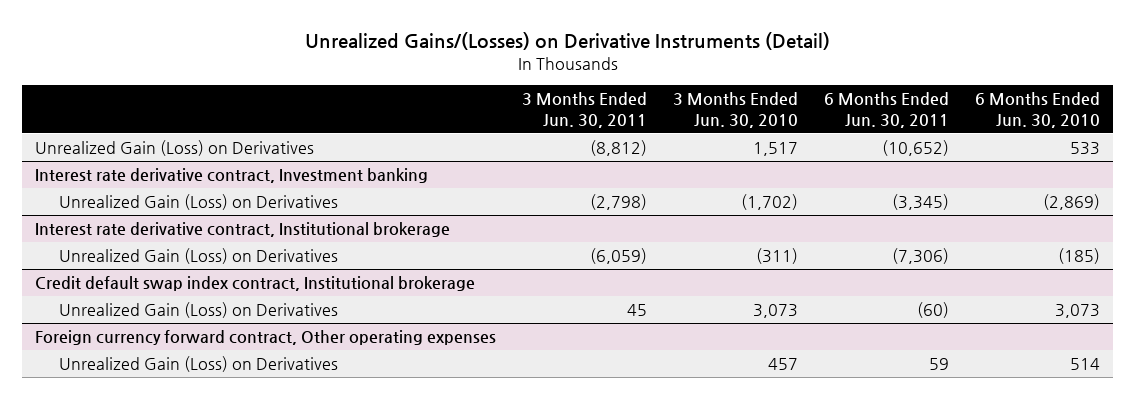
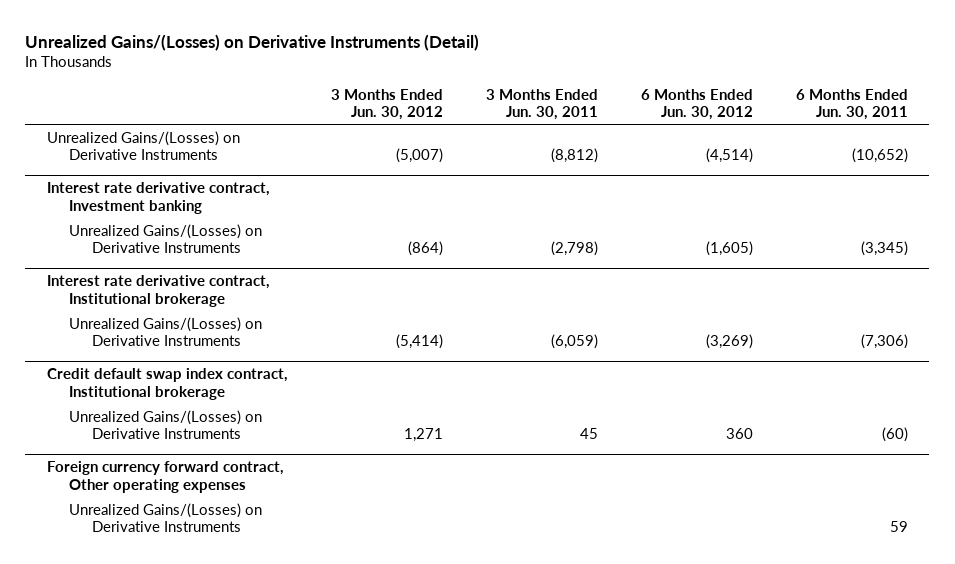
- | 3 Months Ended Jun. 30, 2011 | 3 Months Ended Jun. 30, 2010 | 6 Months Ended Jun. 30, 2011 | 6 Months Ended Jun. 30, 2010
+ | 3 Months Ended Jun. 30, 2012 | 3 Months Ended Jun. 30, 2011 | 6 Months Ended Jun. 30, 2012 | 6 Months Ended Jun. 30, 2011
- Unrealized Gain (Loss) on Derivatives | (8,812) | 1,517 | (10,652) | 533
+ Unrealized Gains/(Losses) on Derivative Instruments | (5,007) | (8,812) | (4,514) | (10,652)
@ Interest rate derivative contract, Investment banking
- Unrealized Gain (Loss) on Derivatives | (2,798) | (1,702) | (3,345) | (2,869)
+ Unrealized Gains/(Losses) on Derivative Instruments | (864) | (2,798) | (1,605) | (3,345)
@ Interest rate derivative contract, Institutional brokerage
- Unrealized Gain (Loss) on Derivatives | (6,059) | (311) | (7,306) | (185)
+ Unrealized Gains/(Losses) on Derivative Instruments | (5,414) | (6,059) | (3,269) | (7,306)
@ Credit default swap index contract, Institutional brokerage
- Unrealized Gain (Loss) on Derivatives | 45 | 3,073 | (60) | 3,073
+ Unrealized Gains/(Losses) on Derivative Instruments | 1,271 | 45 | 360 | (60)
@ Foreign currency forward contract, Other operating expenses
- Unrealized Gain (Loss) on Derivatives | | 457 | 59 | 514
+ Unrealized Gains/(Losses) on Derivative Instruments | | | | 59

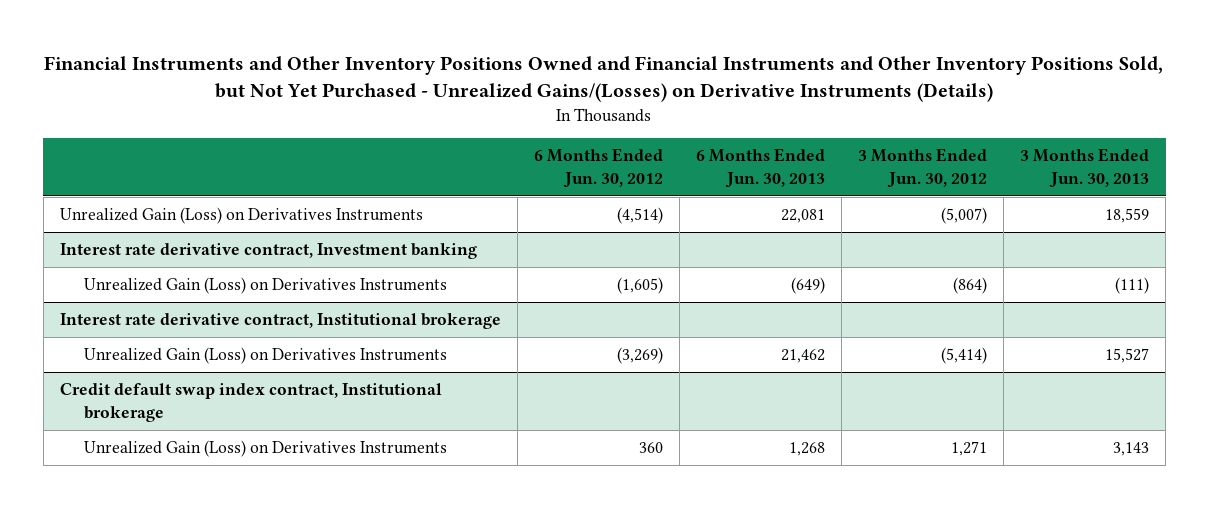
- Unrealized Gains/(Losses) on Derivative Instruments (Detail)
+ Financial Instruments and Other Inventory Positions Owned and Financial Instruments and Other Inventory Positions Sold, but Not Yet Purchased - Unrealized Gains/(Losses) on Derivative Instruments (Details)
- | 3 Months Ended Jun. 30, 2012 | 3 Months Ended Jun. 30, 2011 | 6 Months Ended Jun. 30, 2012 | 6 Months Ended Jun. 30, 2011
+ | 6 Months Ended Jun. 30, 2012 | 6 Months Ended Jun. 30, 2013 | 3 Months Ended Jun. 30, 2012 | 3 Months Ended Jun. 30, 2013
- Unrealized Gains/(Losses) on Derivative Instruments | (5,007) | (8,812) | (4,514) | (10,652)
+ Unrealized Gain (Loss) on Derivatives Instruments | (4,514) | 22,081 | (5,007) | 18,559
@ Interest rate derivative contract, Investment banking
- Unrealized Gains/(Losses) on Derivative Instruments | (864) | (2,798) | (1,605) | (3,345)
+ Unrealized Gain (Loss) on Derivatives Instruments | (1,605) | (649) | (864) | (111)
@ Interest rate derivative contract, Institutional brokerage
- Unrealized Gains/(Losses) on Derivative Instruments | (5,414) | (6,059) | (3,269) | (7,306)
+ Unrealized Gain (Loss) on Derivatives Instruments | (3,269) | 21,462 | (5,414) | 15,527
@ Credit default swap index contract, Institutional brokerage
- Unrealized Gains/(Losses) on Derivative Instruments | 1,271 | 45 | 360 | (60)
- Foreign currency forward contract, Other operating expenses
- Unrealized Gains/(Losses) on Derivative Instruments | | | | 59
@ Credit default swap index contract, Institutional brokerage
+ Unrealized Gain (Loss) on Derivatives Instruments | 360 | 1,268 | 1,271 | 3,143

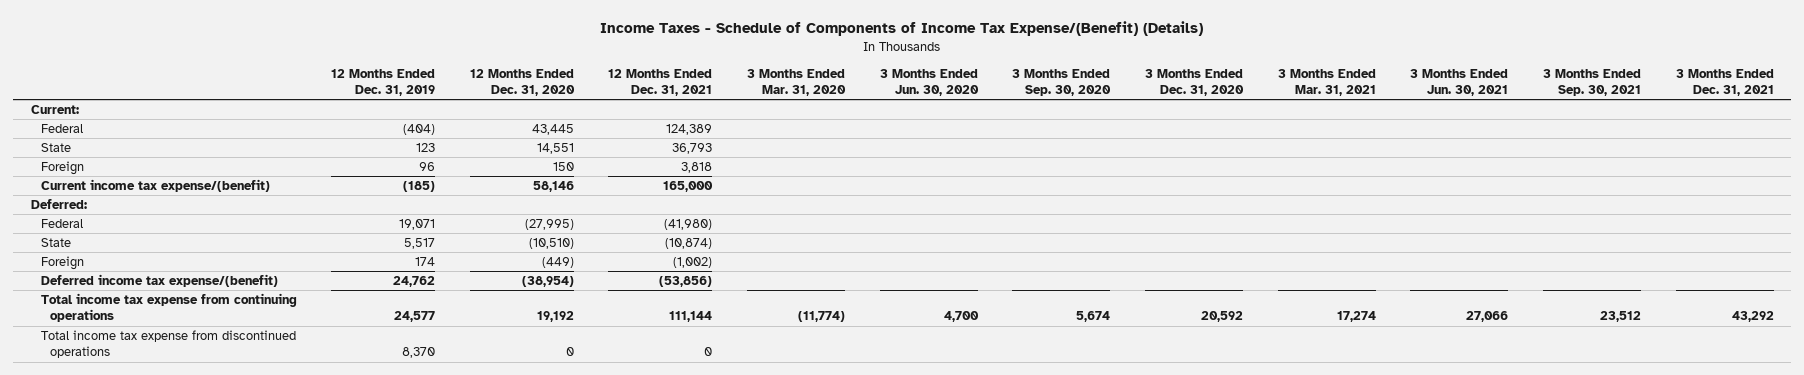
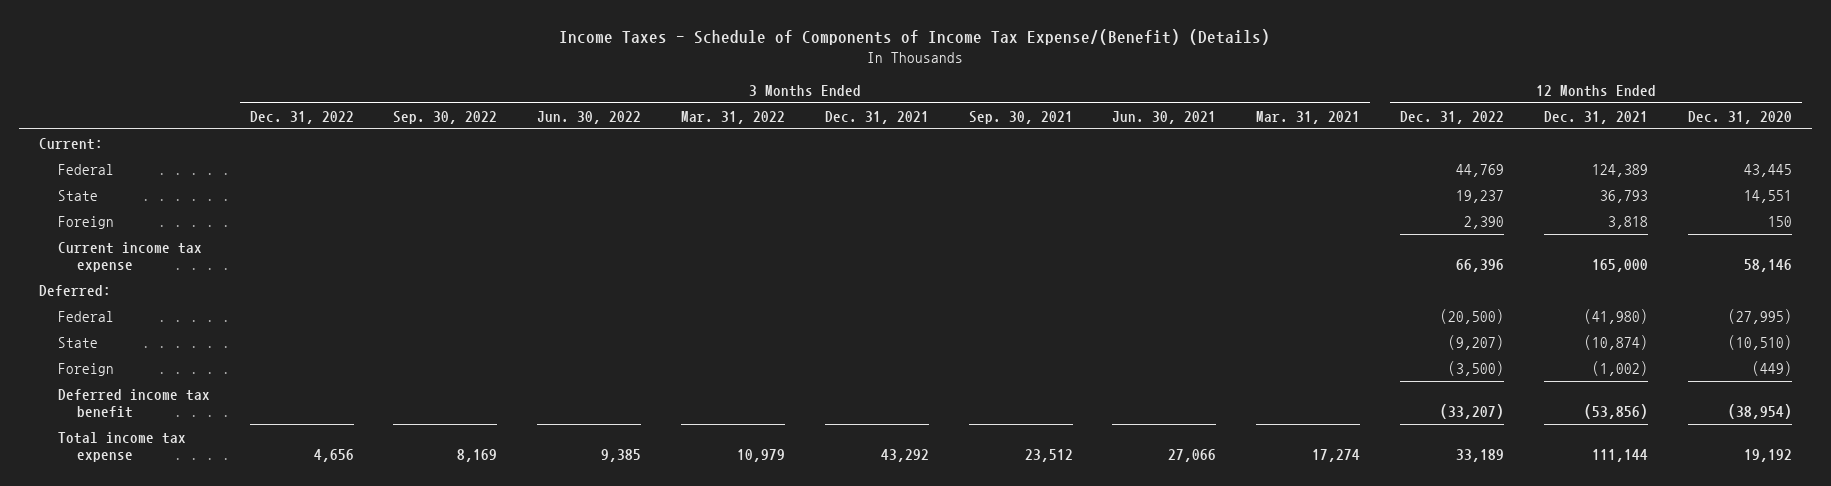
- | 12 Months Ended Dec. 31, 2019 | 12 Months Ended Dec. 31, 2020 | 12 Months Ended Dec. 31, 2021 | 3 Months Ended Mar. 31, 2020 | 3 Months Ended Jun. 30, 2020 | 3 Months Ended Sep. 30, 2020 | 3 Months Ended Dec. 31, 2020 | 3 Months Ended Mar. 31, 2021 | 3 Months Ended Jun. 30, 2021 | 3 Months Ended Sep. 30, 2021 | 3 Months Ended Dec. 31, 2021
+ | 3 Months Ended Dec. 31, 2022 | 3 Months Ended Sep. 30, 2022 | 3 Months Ended Jun. 30, 2022 | 3 Months Ended Mar. 31, 2022 | 3 Months Ended Dec. 31, 2021 | 3 Months Ended Sep. 30, 2021 | 3 Months Ended Jun. 30, 2021 | 3 Months Ended Mar. 31, 2021 | 12 Months Ended Dec. 31, 2022 | 12 Months Ended Dec. 31, 2021 | 12 Months Ended Dec. 31, 2020
- Current income tax expense/(benefit) | (185) | 58,146 | 165,000 | | | | | | | |
+ Current income tax expense | | | | | | | | | 66,396 | 165,000 | 58,146
- Deferred income tax expense/(benefit) | 24,762 | (38,954) | (53,856) | | | | | | | |
- Total income tax expense from continuing operations | 24,577 | 19,192 | 111,144 | (11,774) | 4,700 | 5,674 | 20,592 | 17,274 | 27,066 | 23,512 | 43,292
- Total income tax expense from discontinued operations | 8,370 | 0 | 0 | | | | | | | |
+ Deferred income tax benefit | | | | | | | | | (33,207) | (53,856) | (38,954)
+ Total income tax expense | 4,656 | 8,169 | 9,385 | 10,979 | 43,292 | 23,512 | 27,066 | 17,274 | 33,189 | 111,144 | 19,192

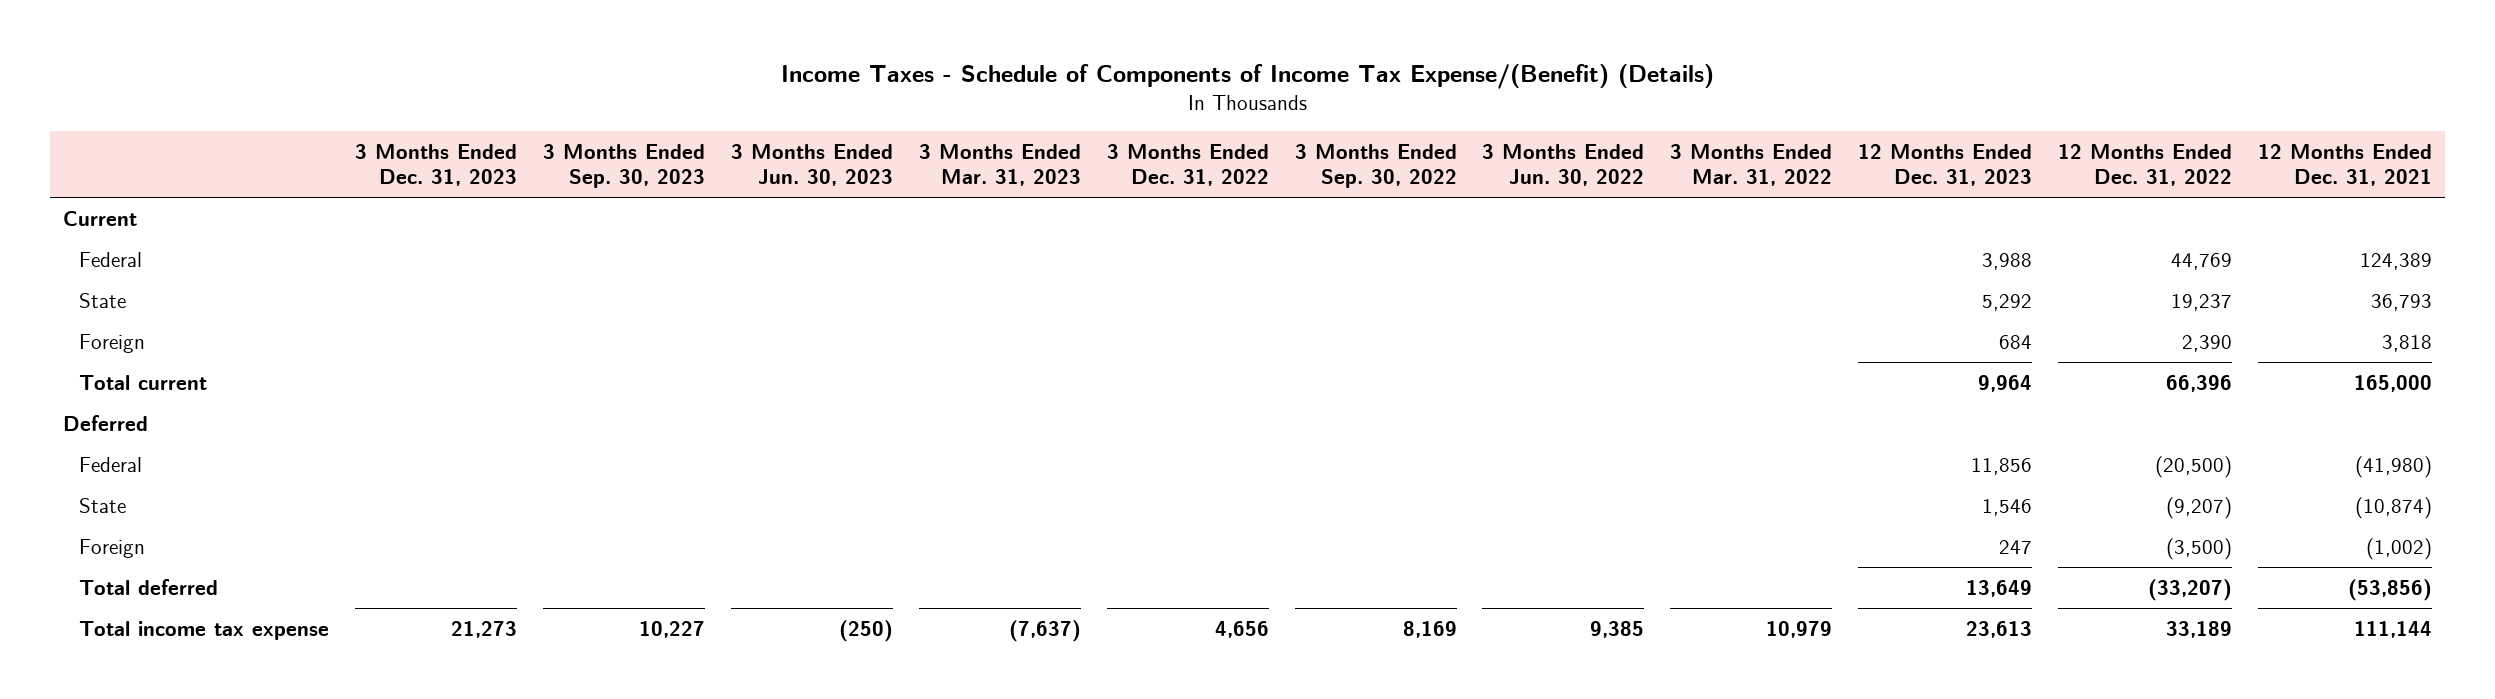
- | 3 Months Ended Dec. 31, 2022 | 3 Months Ended Sep. 30, 2022 | 3 Months Ended Jun. 30, 2022 | 3 Months Ended Mar. 31, 2022 | 3 Months Ended Dec. 31, 2021 | 3 Months Ended Sep. 30, 2021 | 3 Months Ended Jun. 30, 2021 | 3 Months Ended Mar. 31, 2021 | 12 Months Ended Dec. 31, 2022 | 12 Months Ended Dec. 31, 2021 | 12 Months Ended Dec. 31, 2020
+ | 3 Months Ended Dec. 31, 2023 | 3 Months Ended Sep. 30, 2023 | 3 Months Ended Jun. 30, 2023 | 3 Months Ended Mar. 31, 2023 | 3 Months Ended Dec. 31, 2022 | 3 Months Ended Sep. 30, 2022 | 3 Months Ended Jun. 30, 2022 | 3 Months Ended Mar. 31, 2022 | 12 Months Ended Dec. 31, 2023 | 12 Months Ended Dec. 31, 2022 | 12 Months Ended Dec. 31, 2021
- Current:
+ Current
- Current income tax expense | | | | | | | | | 66,396 | 165,000 | 58,146
- Deferred:
+ Total current | | | | | | | | | 9,964 | 66,396 | 165,000
+ Deferred
- Deferred income tax benefit | | | | | | | | | (33,207) | (53,856) | (38,954)
+ Total deferred | | | | | | | | | 13,649 | (33,207) | (53,856)

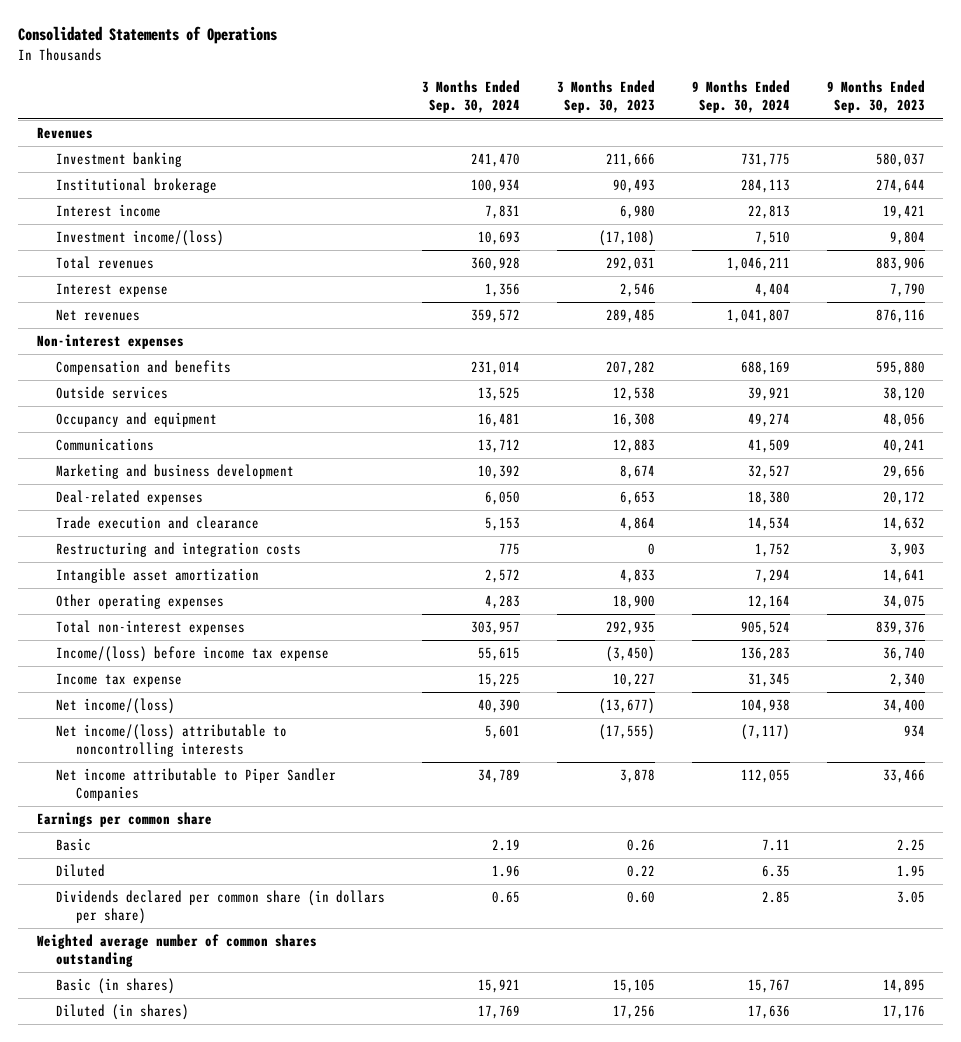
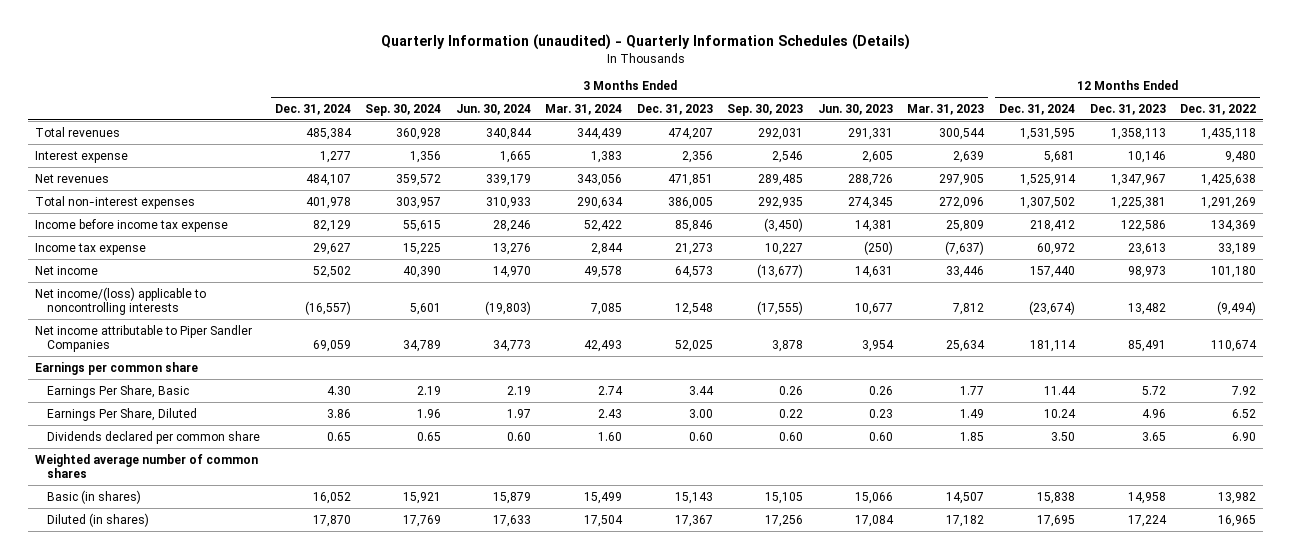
- Consolidated Statements of Operations
+ Quarterly Information (unaudited) - Quarterly Information Schedules (Details)
- | 3 Months Ended Sep. 30, 2024 | 3 Months Ended Sep. 30, 2023 | 9 Months Ended Sep. 30, 2024 | 9 Months Ended Sep. 30, 2023
+ | 3 Months Ended Dec. 31, 2024 | 3 Months Ended Sep. 30, 2024 | 3 Months Ended Jun. 30, 2024 | 3 Months Ended Mar. 31, 2024 | 3 Months Ended Dec. 31, 2023 | 3 Months Ended Sep. 30, 2023 | 3 Months Ended Jun. 30, 2023 | 3 Months Ended Mar. 31, 2023 | 12 Months Ended Dec. 31, 2024 | 12 Months Ended Dec. 31, 2023 | 12 Months Ended Dec. 31, 2022
- Revenues
- Investment banking | 241,470 | 211,666 | 731,775 | 580,037
- Institutional brokerage | 100,934 | 90,493 | 284,113 | 274,644
- Interest income | 7,831 | 6,980 | 22,813 | 19,421
- Investment income/(loss) | 10,693 | (17,108) | 7,510 | 9,804
- Non-interest expenses
- Compensation and benefits | 231,014 | 207,282 | 688,169 | 595,880
- Outside services | 13,525 | 12,538 | 39,921 | 38,120
- Occupancy and equipment | 16,481 | 16,308 | 49,274 | 48,056
- Communications | 13,712 | 12,883 | 41,509 | 40,241
- Marketing and business development | 10,392 | 8,674 | 32,527 | 29,656
- Deal-related expenses | 6,050 | 6,653 | 18,380 | 20,172
- Trade execution and clearance | 5,153 | 4,864 | 14,534 | 14,632
- Restructuring and integration costs | 775 | 0 | 1,752 | 3,903
- Intangible asset amortization | 2,572 | 4,833 | 7,294 | 14,641
- Other operating expenses | 4,283 | 18,900 | 12,164 | 34,075
- Income/(loss) before income tax expense | 55,615 | (3,450) | 136,283 | 36,740
+ Income before income tax expense | 82,129 | 55,615 | 28,246 | 52,422 | 85,846 | (3,450) | 14,381 | 25,809 | 218,412 | 122,586 | 134,369
- Net income/(loss) | 40,390 | (13,677) | 104,938 | 34,400
- Net income/(loss) attributable to noncontrolling interests | 5,601 | (17,555) | (7,117) | 934
+ Net income | 52,502 | 40,390 | 14,970 | 49,578 | 64,573 | (13,677) | 14,631 | 33,446 | 157,440 | 98,973 | 101,180
+ Net income/(loss) applicable to noncontrolling interests | (16,557) | 5,601 | (19,803) | 7,085 | 12,548 | (17,555) | 10,677 | 7,812 | (23,674) | 13,482 | (9,494)
- Basic | 2.19 | 0.26 | 7.11 | 2.25
- Diluted | 1.96 | 0.22 | 6.35 | 1.95
- Dividends declared per common share (in dollars per share) | 0.65 | 0.60 | 2.85 | 3.05
- Weighted average number of common shares outstanding
+ Earnings Per Share, Basic | 4.30 | 2.19 | 2.19 | 2.74 | 3.44 | 0.26 | 0.26 | 1.77 | 11.44 | 5.72 | 7.92
+ Earnings Per Share, Diluted | 3.86 | 1.96 | 1.97 | 2.43 | 3.00 | 0.22 | 0.23 | 1.49 | 10.24 | 4.96 | 6.52
+ Dividends declared per common share | 0.65 | 0.65 | 0.60 | 1.60 | 0.60 | 0.60 | 0.60 | 1.85 | 3.50 | 3.65 | 6.90
+ Weighted average number of common shares

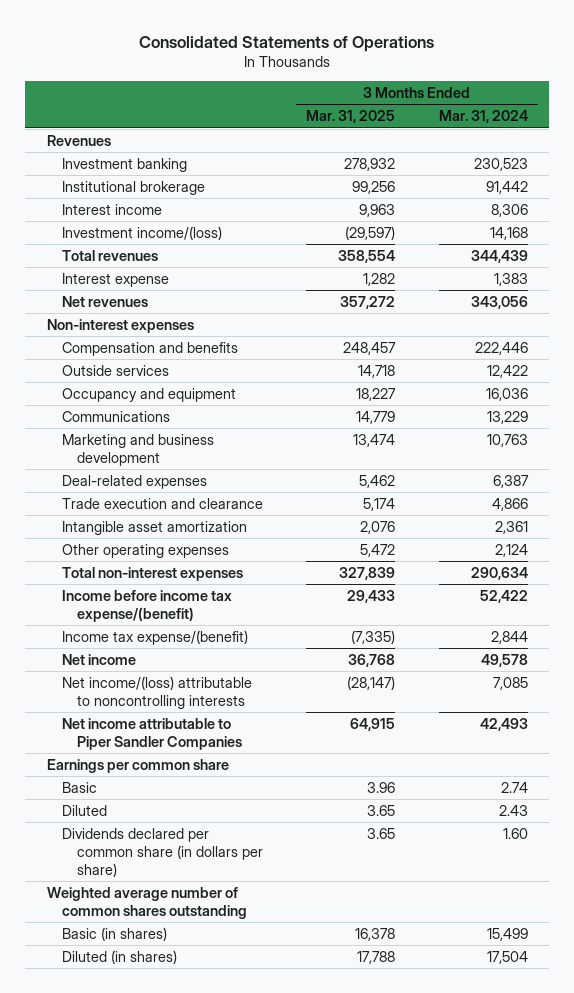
- Quarterly Information (unaudited) - Quarterly Information Schedules (Details)
+ Consolidated Statements of Operations
- | 3 Months Ended Dec. 31, 2024 | 3 Months Ended Sep. 30, 2024 | 3 Months Ended Jun. 30, 2024 | 3 Months Ended Mar. 31, 2024 | 3 Months Ended Dec. 31, 2023 | 3 Months Ended Sep. 30, 2023 | 3 Months Ended Jun. 30, 2023 | 3 Months Ended Mar. 31, 2023 | 12 Months Ended Dec. 31, 2024 | 12 Months Ended Dec. 31, 2023 | 12 Months Ended Dec. 31, 2022
+ | 3 Months Ended Mar. 31, 2025 | 3 Months Ended Mar. 31, 2024
+ Revenues
+ Investment banking | 278,932 | 230,523
+ Institutional brokerage | 99,256 | 91,442
+ Interest income | 9,963 | 8,306
+ Investment income/(loss) | (29,597) | 14,168
+ Non-interest expenses
+ Compensation and benefits | 248,457 | 222,446
+ Outside services | 14,718 | 12,422
+ Occupancy and equipment | 18,227 | 16,036
+ Communications | 14,779 | 13,229
+ Marketing and business development | 13,474 | 10,763
+ Deal-related expenses | 5,462 | 6,387
+ Trade execution and clearance | 5,174 | 4,866
+ Intangible asset amortization | 2,076 | 2,361
+ Other operating expenses | 5,472 | 2,124
- Income before income tax expense | 82,129 | 55,615 | 28,246 | 52,422 | 85,846 | (3,450) | 14,381 | 25,809 | 218,412 | 122,586 | 134,369
- Income tax expense | 29,627 | 15,225 | 13,276 | 2,844 | 21,273 | 10,227 | (250) | (7,637) | 60,972 | 23,613 | 33,189
+ Income before income tax expense/(benefit) | 29,433 | 52,422
+ Income tax expense/(benefit) | (7,335) | 2,844
- Net income/(loss) applicable to noncontrolling interests | (16,557) | 5,601 | (19,803) | 7,085 | 12,548 | (17,555) | 10,677 | 7,812 | (23,674) | 13,482 | (9,494)
+ Net income/(loss) attributable to noncontrolling interests | (28,147) | 7,085
- Earnings Per Share, Basic | 4.30 | 2.19 | 2.19 | 2.74 | 3.44 | 0.26 | 0.26 | 1.77 | 11.44 | 5.72 | 7.92
- Earnings Per Share, Diluted | 3.86 | 1.96 | 1.97 | 2.43 | 3.00 | 0.22 | 0.23 | 1.49 | 10.24 | 4.96 | 6.52
- Dividends declared per common share | 0.65 | 0.65 | 0.60 | 1.60 | 0.60 | 0.60 | 0.60 | 1.85 | 3.50 | 3.65 | 6.90
- Weighted average number of common shares
+ Basic | 3.96 | 2.74
+ Diluted | 3.65 | 2.43
+ Dividends declared per common share (in dollars per share) | 3.65 | 1.60
+ Weighted average number of common shares outstanding

